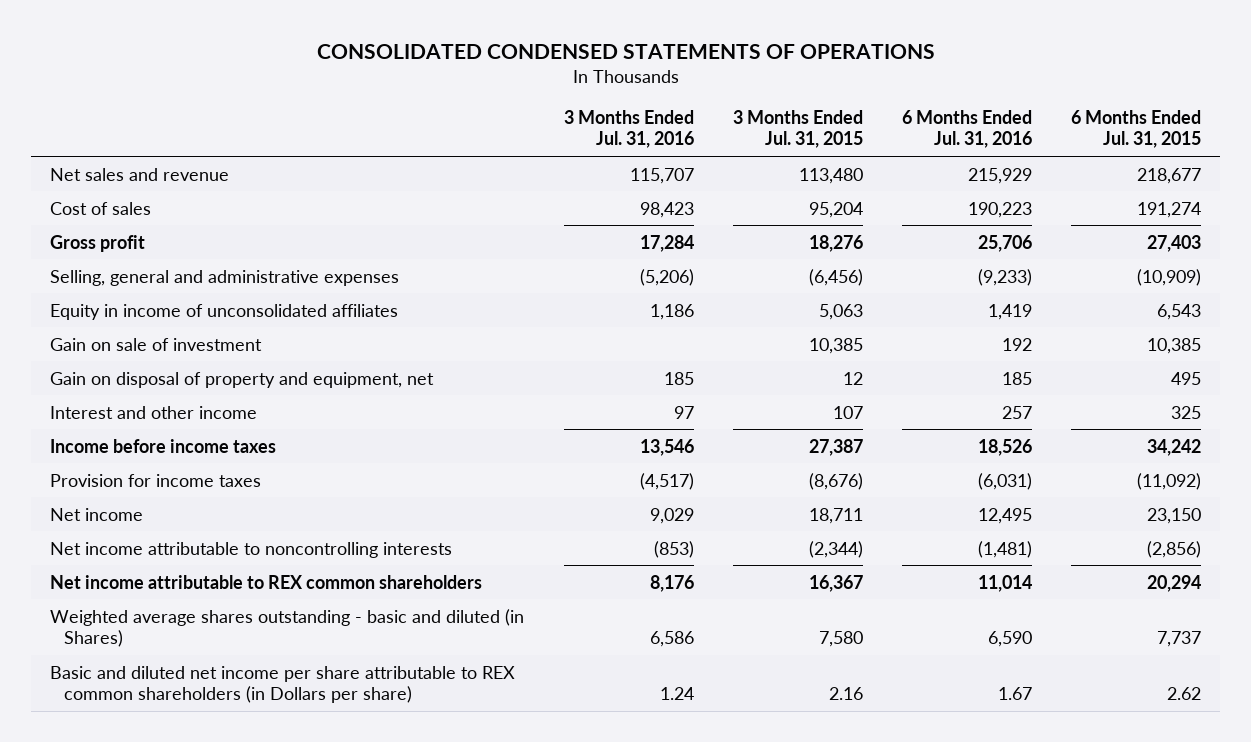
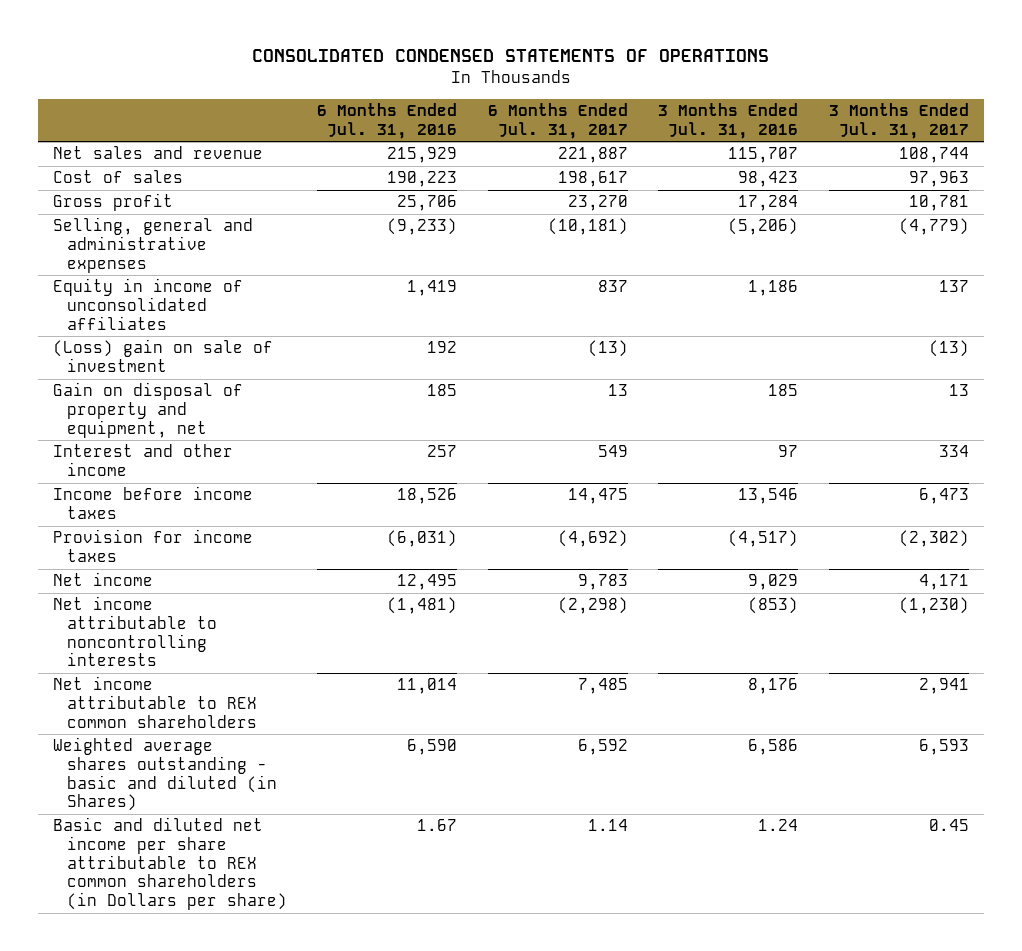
- | 3 Months Ended Jul. 31, 2016 | 3 Months Ended Jul. 31, 2015 | 6 Months Ended Jul. 31, 2016 | 6 Months Ended Jul. 31, 2015
+ | 6 Months Ended Jul. 31, 2016 | 6 Months Ended Jul. 31, 2017 | 3 Months Ended Jul. 31, 2016 | 3 Months Ended Jul. 31, 2017
- Gain on sale of investment | | 10,385 | 192 | 10,385
+ (Loss) gain on sale of investment | 192 | (13) | | (13)

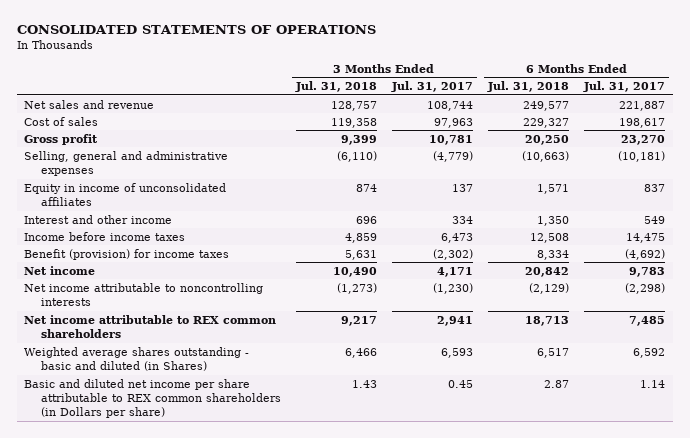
- CONSOLIDATED CONDENSED STATEMENTS OF OPERATIONS
+ CONSOLIDATED STATEMENTS OF OPERATIONS
- | 6 Months Ended Jul. 31, 2016 | 6 Months Ended Jul. 31, 2017 | 3 Months Ended Jul. 31, 2016 | 3 Months Ended Jul. 31, 2017
+ | 3 Months Ended Jul. 31, 2018 | 3 Months Ended Jul. 31, 2017 | 6 Months Ended Jul. 31, 2018 | 6 Months Ended Jul. 31, 2017
- (Loss) gain on sale of investment | 192 | (13) | | (13)
- Gain on disposal of property and equipment, net | 185 | 13 | 185 | 13
- Provision for income taxes | (6,031) | (4,692) | (4,517) | (2,302)
+ Benefit (provision) for income taxes | 5,631 | (2,302) | 8,334 | (4,692)

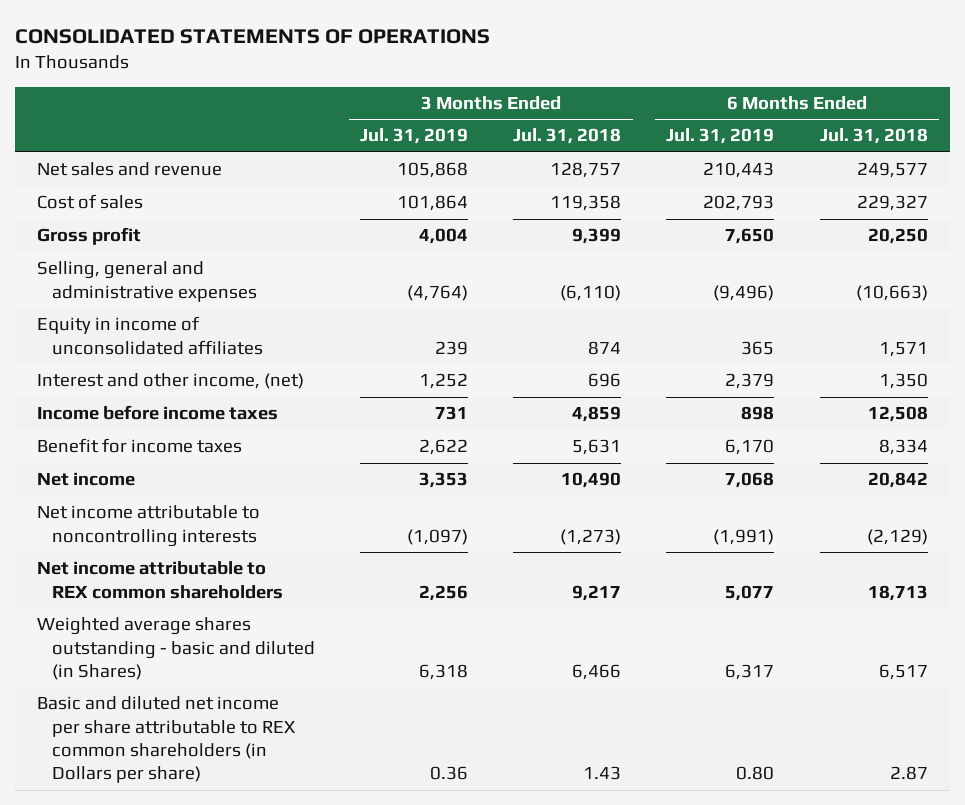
- | 3 Months Ended Jul. 31, 2018 | 3 Months Ended Jul. 31, 2017 | 6 Months Ended Jul. 31, 2018 | 6 Months Ended Jul. 31, 2017
+ | 3 Months Ended Jul. 31, 2019 | 3 Months Ended Jul. 31, 2018 | 6 Months Ended Jul. 31, 2019 | 6 Months Ended Jul. 31, 2018
- Interest and other income | 696 | 334 | 1,350 | 549
+ Interest and other income, (net) | 1,252 | 696 | 2,379 | 1,350
- Benefit (provision) for income taxes | 5,631 | (2,302) | 8,334 | (4,692)
+ Benefit for income taxes | 2,622 | 5,631 | 6,170 | 8,334

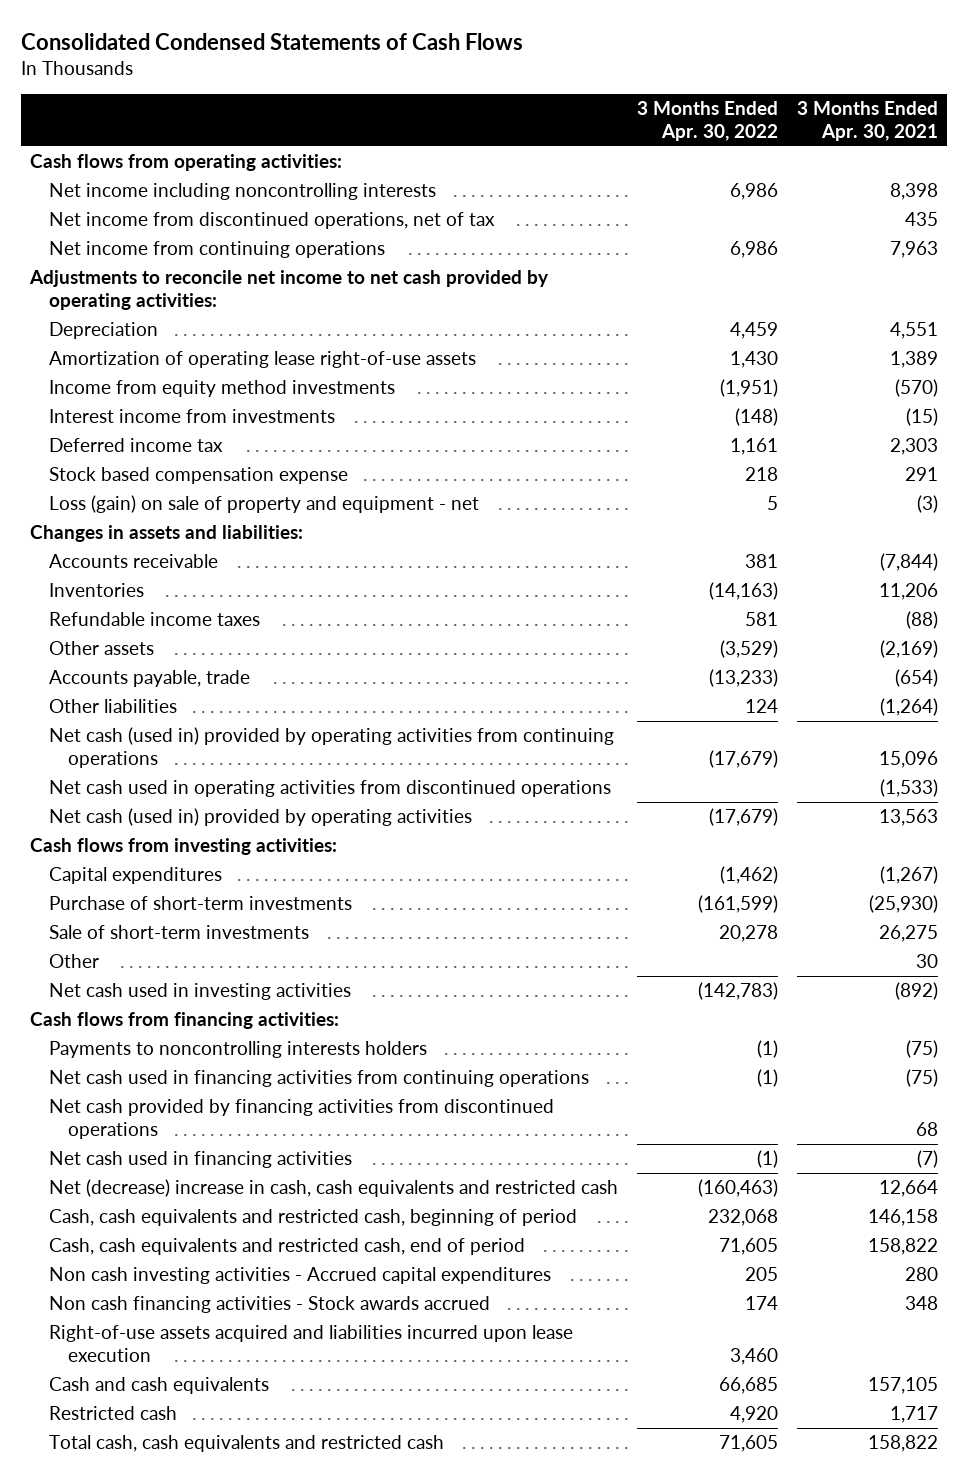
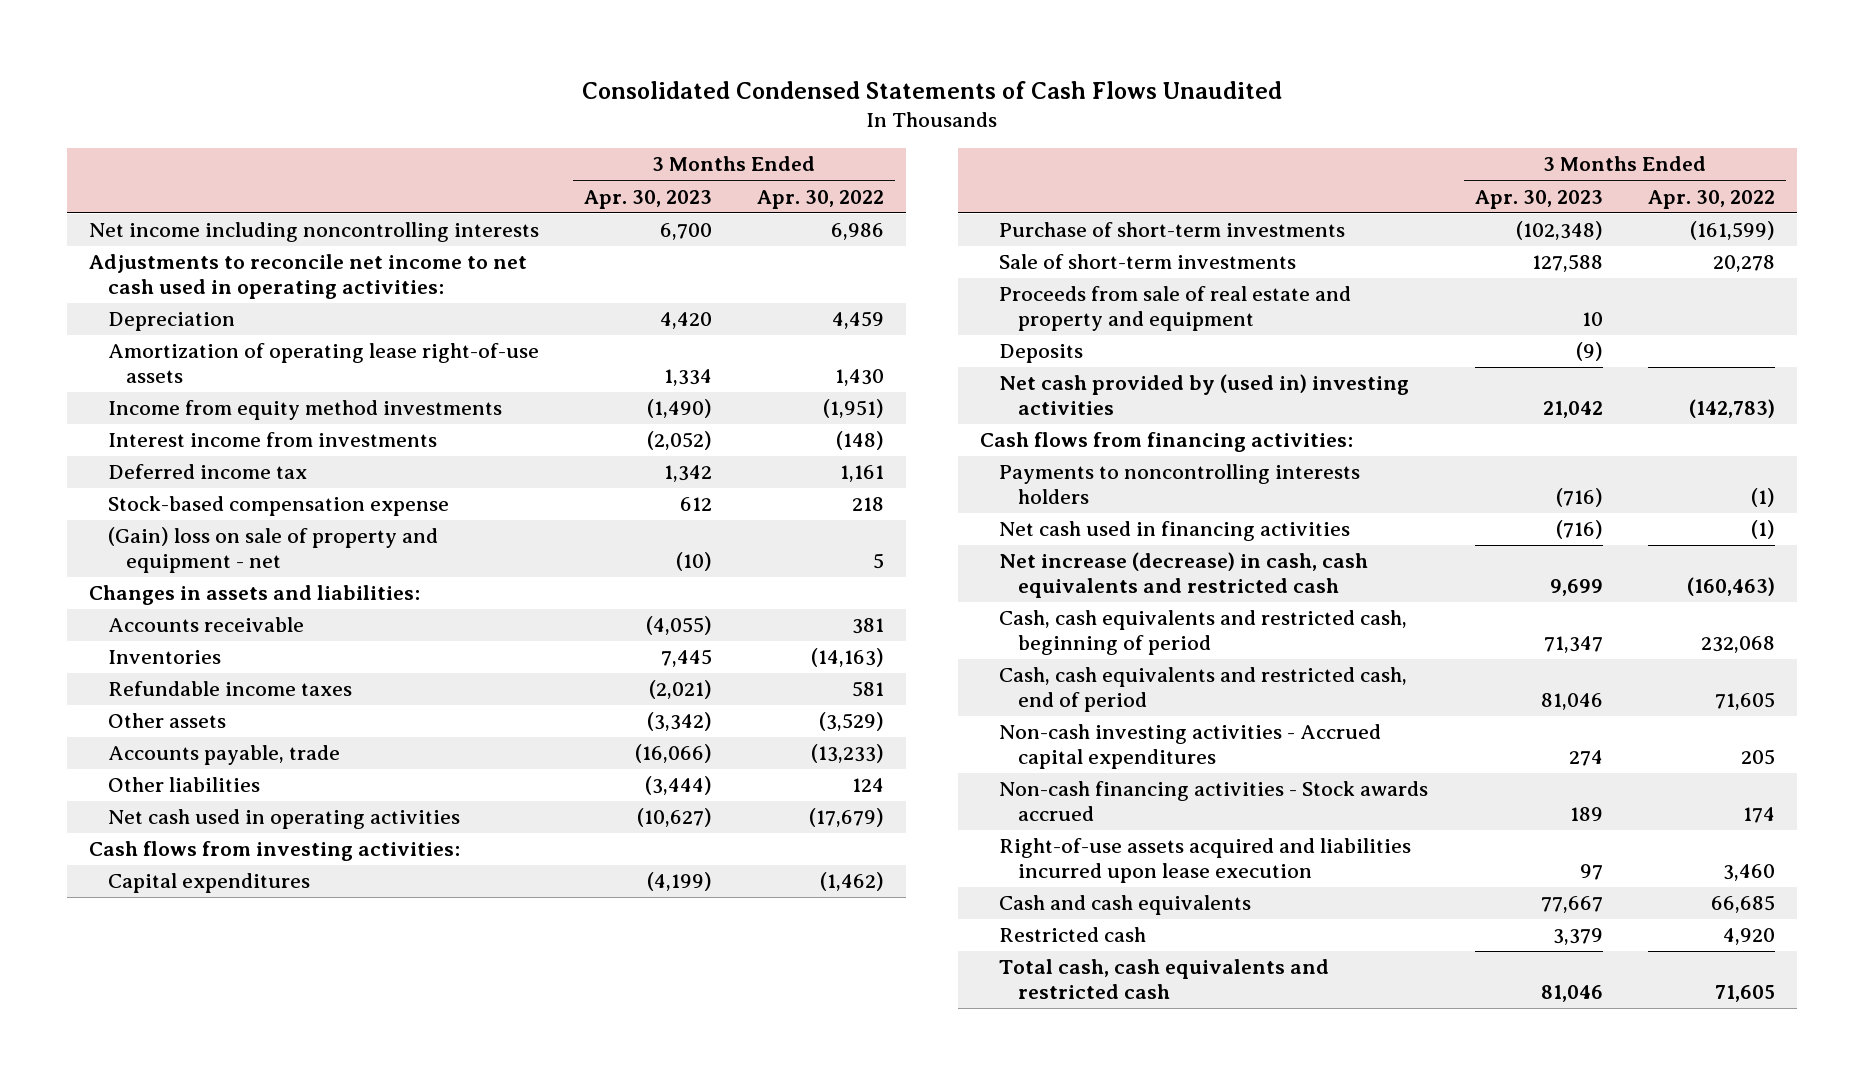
- Consolidated Condensed Statements of Cash Flows
+ Consolidated Condensed Statements of Cash Flows Unaudited
- | 3 Months Ended Apr. 30, 2022 | 3 Months Ended Apr. 30, 2021
+ | 3 Months Ended Apr. 30, 2023 | 3 Months Ended Apr. 30, 2022
- Cash flows from operating activities:
- Net income from discontinued operations, net of tax | | 435
- Net income from continuing operations | 6,986 | 7,963
- Adjustments to reconcile net income to net cash provided by operating activities:
+ Adjustments to reconcile net income to net cash used in operating activities:
- Stock based compensation expense | 218 | 291
- Loss (gain) on sale of property and equipment - net | 5 | (3)
+ Stock-based compensation expense | 612 | 218
+ (Gain) loss on sale of property and equipment - net | (10) | 5
- Net cash (used in) provided by operating activities from continuing operations | (17,679) | 15,096
- Net cash used in operating activities from discontinued operations | | (1,533)
- Net cash (used in) provided by operating activities | (17,679) | 13,563
+ Net cash used in operating activities | (10,627) | (17,679)
- Other | | 30
- Net cash used in investing activities | (142,783) | (892)
+ Proceeds from sale of real estate and property and equipment | 10 |
+ Deposits | (9) |
+ Net cash provided by (used in) investing activities | 21,042 | (142,783)
- Net cash used in financing activities from continuing operations | (1) | (75)
- Net cash provided by financing activities from discontinued operations | | 68
- Net (decrease) increase in cash, cash equivalents and restricted cash | (160,463) | 12,664
+ Net increase (decrease) in cash, cash equivalents and restricted cash | 9,699 | (160,463)
- Non cash investing activities - Accrued capital expenditures | 205 | 280
- Non cash financing activities - Stock awards accrued | 174 | 348
+ Non-cash investing activities - Accrued capital expenditures | 274 | 205
+ Non-cash financing activities - Stock awards accrued | 189 | 174

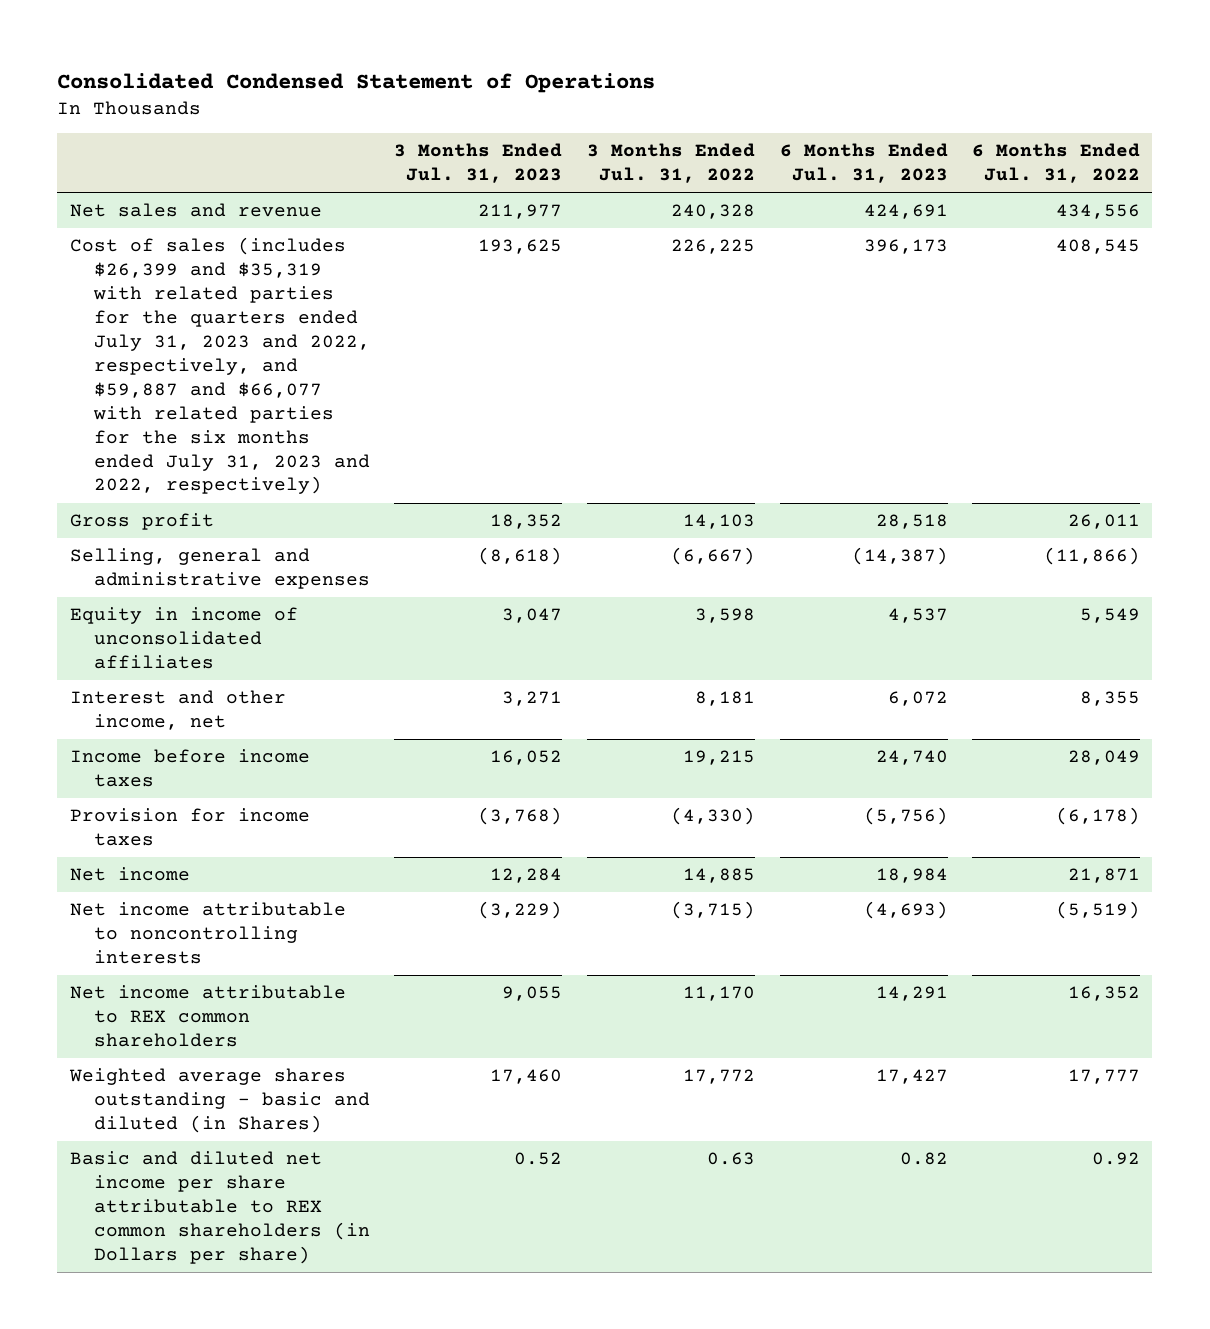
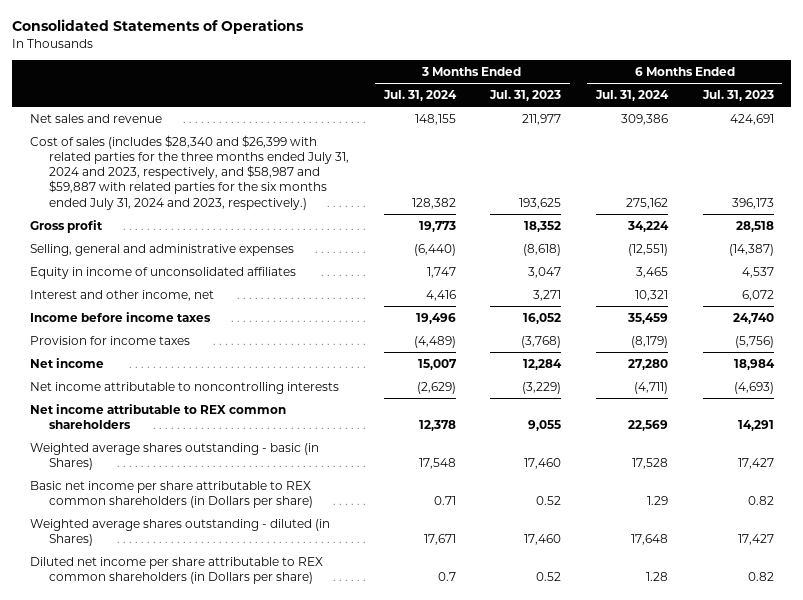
- Consolidated Condensed Statement of Operations
+ Consolidated Statements of Operations
- | 3 Months Ended Jul. 31, 2023 | 3 Months Ended Jul. 31, 2022 | 6 Months Ended Jul. 31, 2023 | 6 Months Ended Jul. 31, 2022
+ | 3 Months Ended Jul. 31, 2024 | 3 Months Ended Jul. 31, 2023 | 6 Months Ended Jul. 31, 2024 | 6 Months Ended Jul. 31, 2023
- Cost of sales (includes $26,399 and $35,319 with related parties for the quarters ended July 31, 2023 and 2022, respectively, and $59,887 and $66,077 with related parties for the six months ended July 31, 2023 and 2022, respectively) | 193,625 | 226,225 | 396,173 | 408,545
+ Cost of sales (includes $28,340 and $26,399 with related parties for the three months ended July 31, 2024 and 2023, respectively, and $58,987 and $59,887 with related parties for the six months ended July 31, 2024 and 2023, respectively.) | 128,382 | 193,625 | 275,162 | 396,173
- Weighted average shares outstanding - basic and diluted (in Shares) | 17,460 | 17,772 | 17,427 | 17,777
- Basic and diluted net income per share attributable to REX common shareholders (in Dollars per share) | 0.52 | 0.63 | 0.82 | 0.92
+ Weighted average shares outstanding - basic (in Shares) | 17,548 | 17,460 | 17,528 | 17,427
+ Basic net income per share attributable to REX common shareholders (in Dollars per share) | 0.71 | 0.52 | 1.29 | 0.82
+ Weighted average shares outstanding - diluted (in Shares) | 17,671 | 17,460 | 17,648 | 17,427
+ Diluted net income per share attributable to REX common shareholders (in Dollars per share) | 0.7 | 0.52 | 1.28 | 0.82

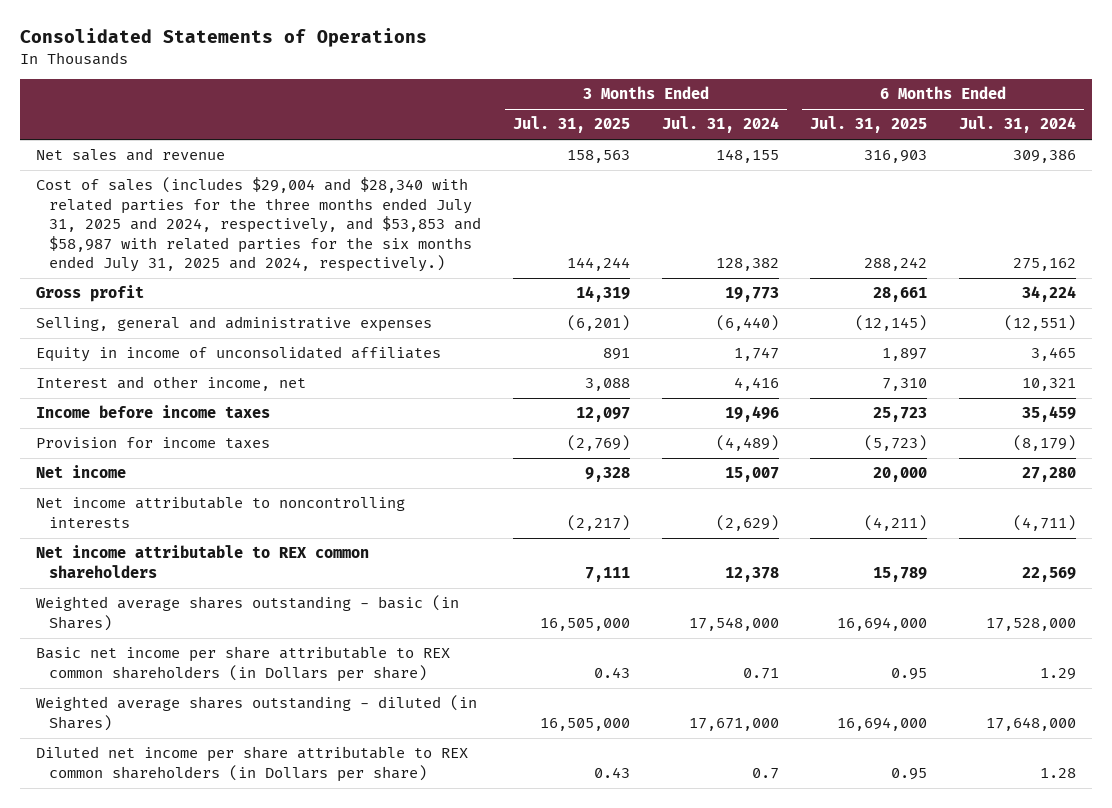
- | 3 Months Ended Jul. 31, 2024 | 3 Months Ended Jul. 31, 2023 | 6 Months Ended Jul. 31, 2024 | 6 Months Ended Jul. 31, 2023
+ | 3 Months Ended Jul. 31, 2025 | 3 Months Ended Jul. 31, 2024 | 6 Months Ended Jul. 31, 2025 | 6 Months Ended Jul. 31, 2024
- Cost of sales (includes $28,340 and $26,399 with related parties for the three months ended July 31, 2024 and 2023, respectively, and $58,987 and $59,887 with related parties for the six months ended July 31, 2024 and 2023, respectively.) | 128,382 | 193,625 | 275,162 | 396,173
+ Cost of sales (includes $29,004 and $28,340 with related parties for the three months ended July 31, 2025 and 2024, respectively, and $53,853 and $58,987 with related parties for the six months ended July 31, 2025 and 2024, respectively.) | 144,244 | 128,382 | 288,242 | 275,162
- Weighted average shares outstanding - basic (in Shares) | 17,548 | 17,460 | 17,528 | 17,427
+ Weighted average shares outstanding - basic (in Shares) | 16,505,000 | 17,548,000 | 16,694,000 | 17,528,000
- Weighted average shares outstanding - diluted (in Shares) | 17,671 | 17,460 | 17,648 | 17,427
+ Weighted average shares outstanding - diluted (in Shares) | 16,505,000 | 17,671,000 | 16,694,000 | 17,648,000

